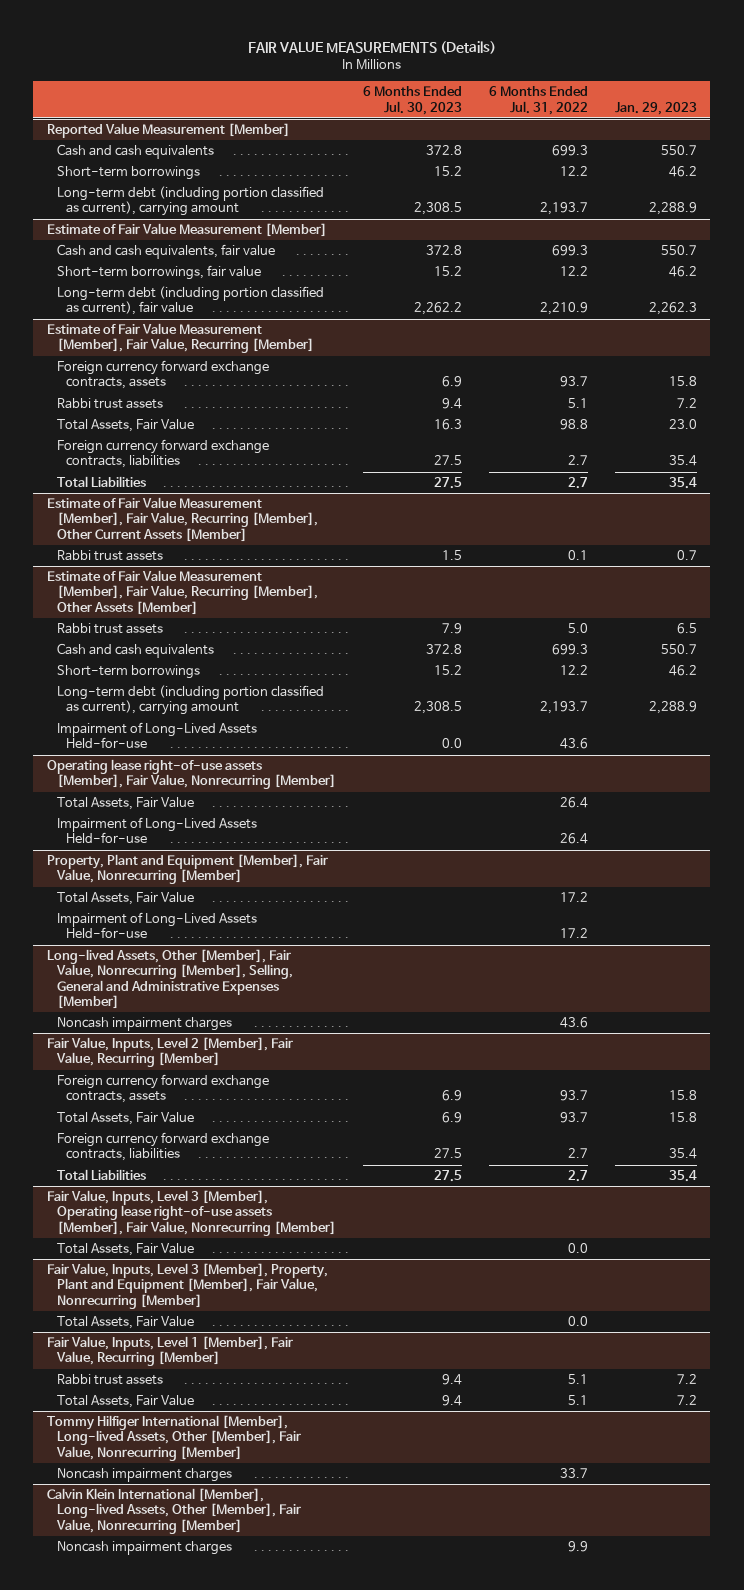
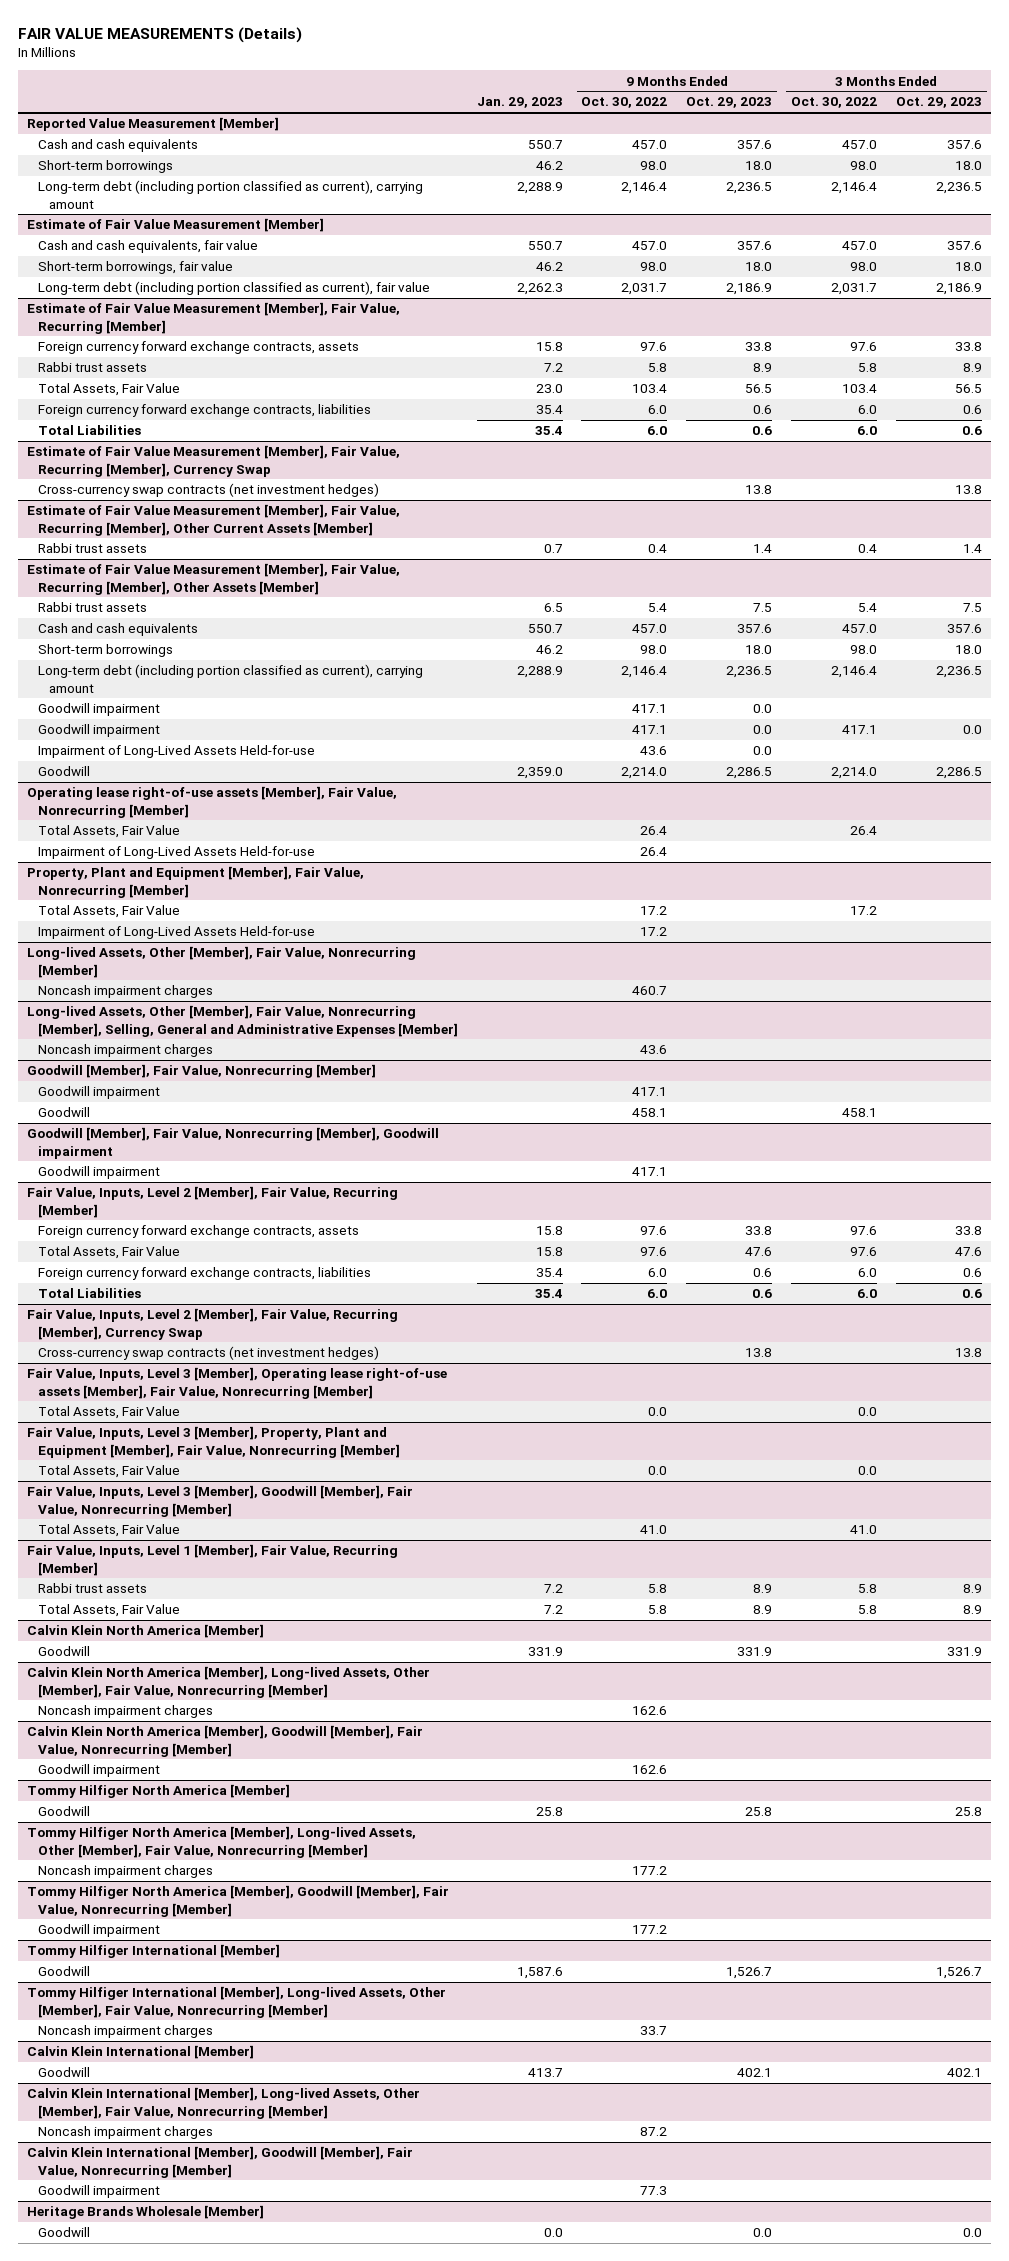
- | 6 Months Ended Jul. 30, 2023 | 6 Months Ended Jul. 31, 2022 | Jan. 29, 2023
+ | Jan. 29, 2023 | 9 Months Ended Oct. 30, 2022 | 9 Months Ended Oct. 29, 2023 | 3 Months Ended Oct. 30, 2022 | 3 Months Ended Oct. 29, 2023
+ Estimate of Fair Value Measurement [Member], Fair Value, Recurring [Member], Currency Swap
+ Cross-currency swap contracts (net investment hedges) | | | 13.8 | | 13.8
@ Estimate of Fair Value Measurement [Member], Fair Value, Recurring [Member], Other Assets [Member]
+ Goodwill impairment | | 417.1 | 0.0 | |
+ Goodwill impairment | | 417.1 | 0.0 | 417.1 | 0.0
+ Goodwill | 2,359.0 | 2,214.0 | 2,286.5 | 2,214.0 | 2,286.5
+ Long-lived Assets, Other [Member], Fair Value, Nonrecurring [Member]
+ Noncash impairment charges | | 460.7 | | |
+ Goodwill [Member], Fair Value, Nonrecurring [Member]
+ Goodwill impairment | | 417.1 | | |
+ Goodwill | | 458.1 | | 458.1 |
+ Goodwill [Member], Fair Value, Nonrecurring [Member], Goodwill impairment
+ Goodwill impairment | | 417.1 | | |
+ Fair Value, Inputs, Level 2 [Member], Fair Value, Recurring [Member], Currency Swap
+ Cross-currency swap contracts (net investment hedges) | | | 13.8 | | 13.8
+ Fair Value, Inputs, Level 3 [Member], Goodwill [Member], Fair Value, Nonrecurring [Member]
+ Total Assets, Fair Value | | 41.0 | | 41.0 |
+ Calvin Klein North America [Member]
+ Goodwill | 331.9 | | 331.9 | | 331.9
+ Calvin Klein North America [Member], Long-lived Assets, Other [Member], Fair Value, Nonrecurring [Member]
+ Noncash impairment charges | | 162.6 | | |
+ Calvin Klein North America [Member], Goodwill [Member], Fair Value, Nonrecurring [Member]
+ Goodwill impairment | | 162.6 | | |
+ Tommy Hilfiger North America [Member]
+ Goodwill | 25.8 | | 25.8 | | 25.8
+ Tommy Hilfiger North America [Member], Long-lived Assets, Other [Member], Fair Value, Nonrecurring [Member]
+ Noncash impairment charges | | 177.2 | | |
+ Tommy Hilfiger North America [Member], Goodwill [Member], Fair Value, Nonrecurring [Member]
+ Goodwill impairment | | 177.2 | | |
+ Tommy Hilfiger International [Member]
+ Goodwill | 1,587.6 | | 1,526.7 | | 1,526.7
+ Calvin Klein International [Member]
+ Goodwill | 413.7 | | 402.1 | | 402.1
+ Calvin Klein International [Member], Goodwill [Member], Fair Value, Nonrecurring [Member]
+ Goodwill impairment | | 77.3 | | |
+ Heritage Brands Wholesale [Member]
+ Goodwill | 0.0 | | 0.0 | | 0.0

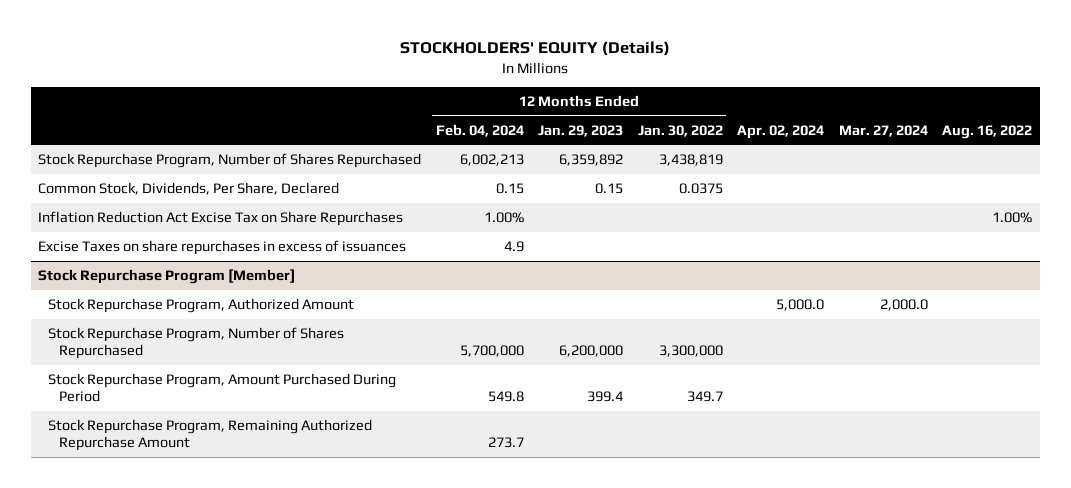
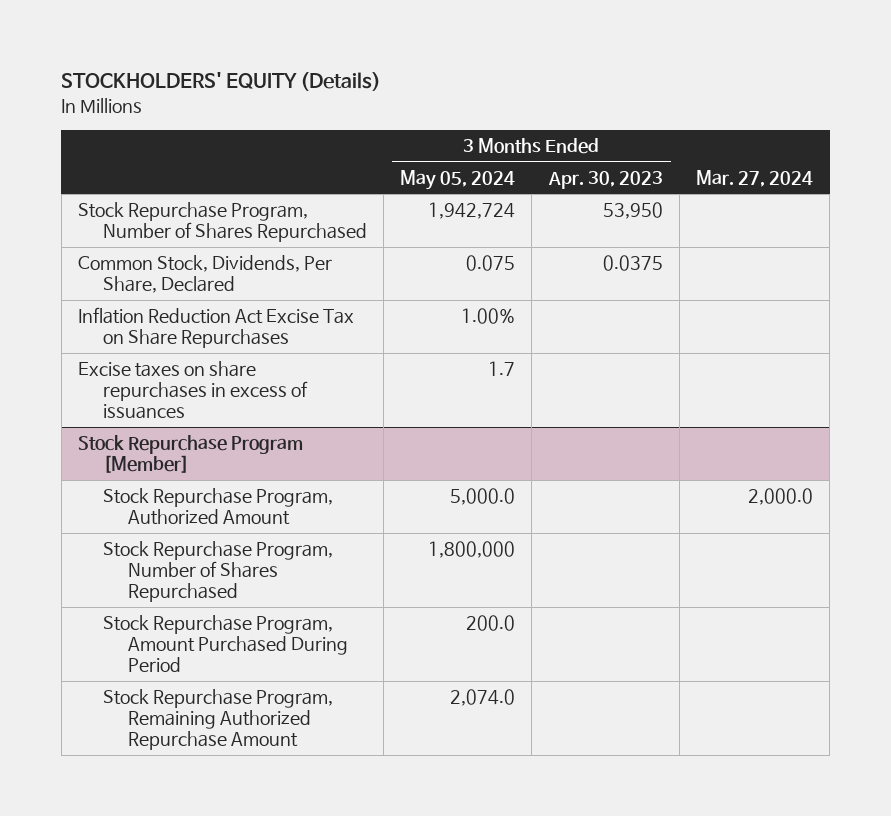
- | 12 Months Ended Feb. 04, 2024 | 12 Months Ended Jan. 29, 2023 | 12 Months Ended Jan. 30, 2022 | Apr. 02, 2024 | Mar. 27, 2024 | Aug. 16, 2022
+ | 3 Months Ended May 05, 2024 | 3 Months Ended Apr. 30, 2023 | Mar. 27, 2024
- Excise Taxes on share repurchases in excess of issuances | 4.9 | | | | |
+ Excise taxes on share repurchases in excess of issuances | 1.7 | |

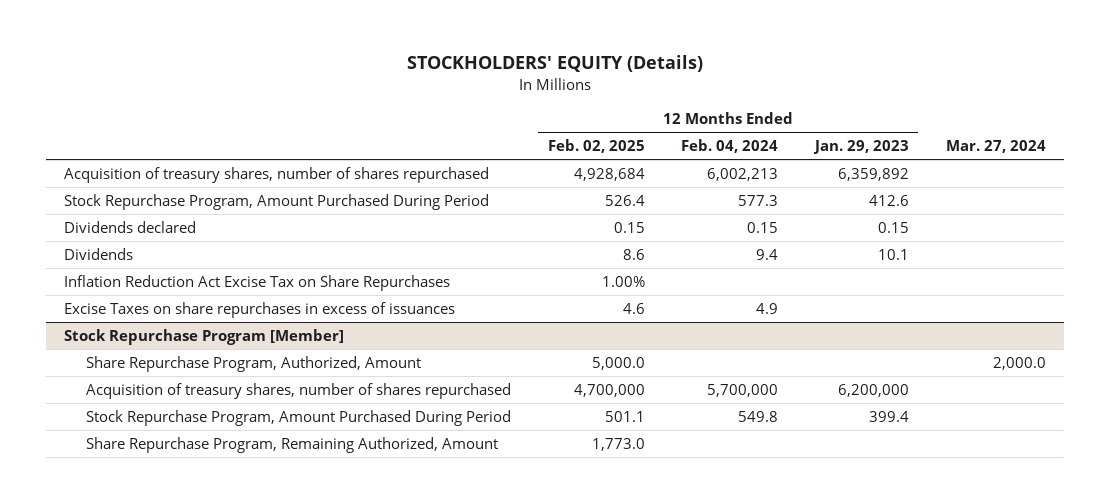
- | 3 Months Ended May 05, 2024 | 3 Months Ended Apr. 30, 2023 | Mar. 27, 2024
+ | 12 Months Ended Feb. 02, 2025 | 12 Months Ended Feb. 04, 2024 | 12 Months Ended Jan. 29, 2023 | Mar. 27, 2024
- Stock Repurchase Program, Number of Shares Repurchased | 1,942,724 | 53,950 |
- Common Stock, Dividends, Per Share, Declared | 0.075 | 0.0375 |
+ Acquisition of treasury shares, number of shares repurchased | 4,928,684 | 6,002,213 | 6,359,892 |
+ Stock Repurchase Program, Amount Purchased During Period | 526.4 | 577.3 | 412.6 |
+ Dividends declared | 0.15 | 0.15 | 0.15 |
+ Dividends | 8.6 | 9.4 | 10.1 |
- Excise taxes on share repurchases in excess of issuances | 1.7 | |
+ Excise Taxes on share repurchases in excess of issuances | 4.6 | 4.9 | |
@ Stock Repurchase Program [Member]
- Stock Repurchase Program, Authorized Amount | 5,000.0 | | 2,000.0
- Stock Repurchase Program, Number of Shares Repurchased | 1,800,000 | |
+ Share Repurchase Program, Authorized, Amount | 5,000.0 | | | 2,000.0
+ Acquisition of treasury shares, number of shares repurchased | 4,700,000 | 5,700,000 | 6,200,000 |
- Stock Repurchase Program, Remaining Authorized Repurchase Amount | 2,074.0 | |
+ Share Repurchase Program, Remaining Authorized, Amount | 1,773.0 | | |

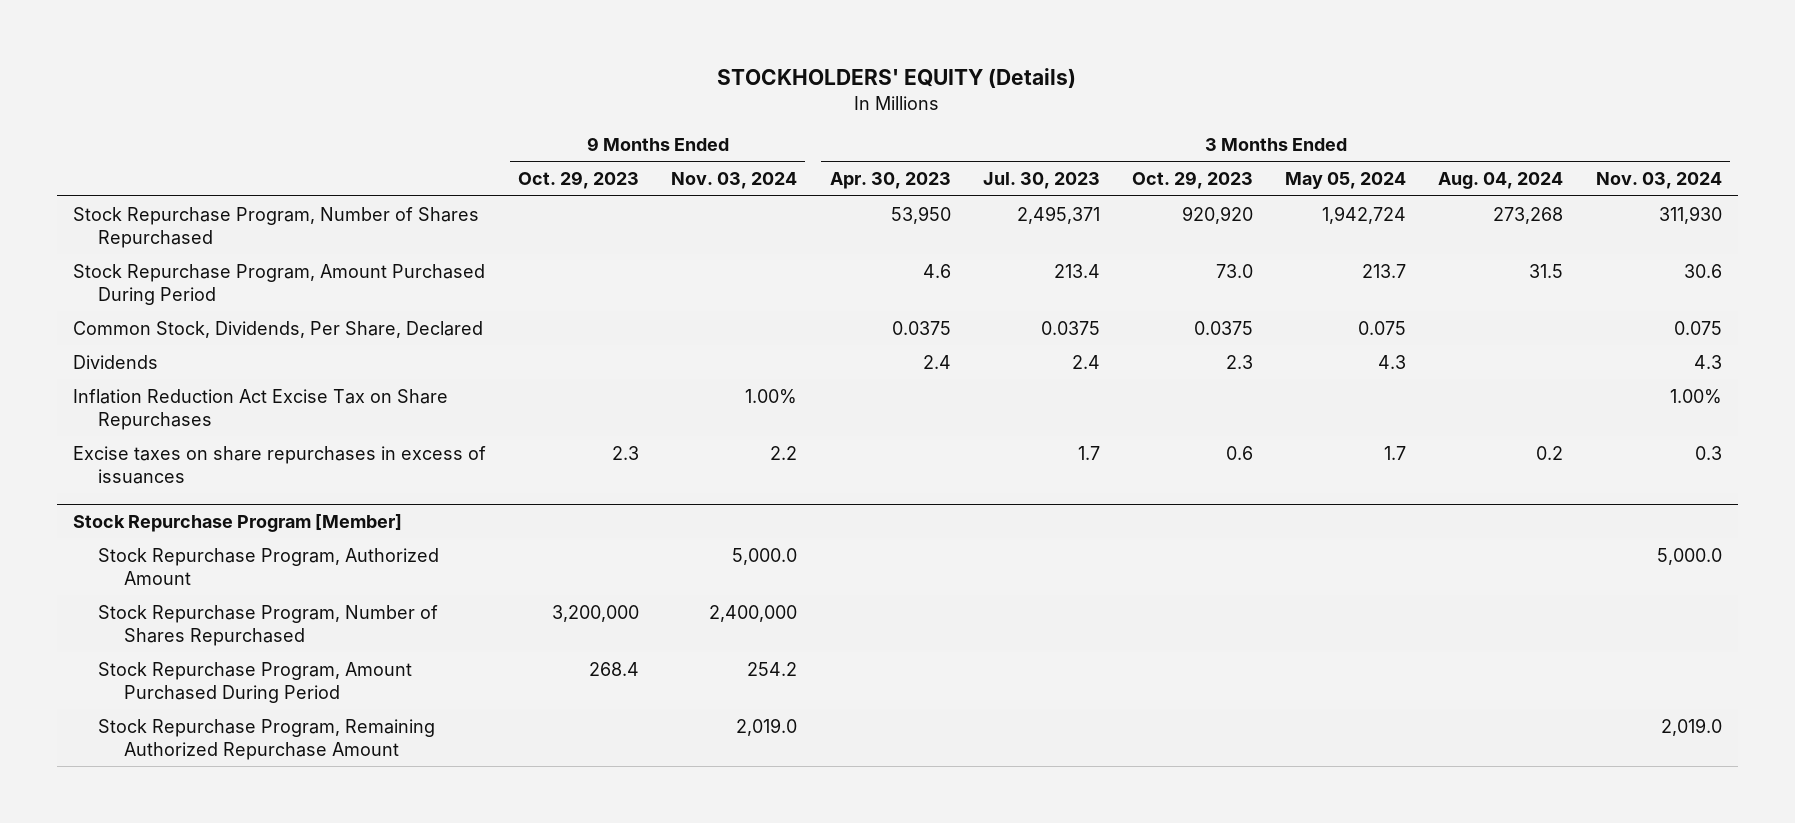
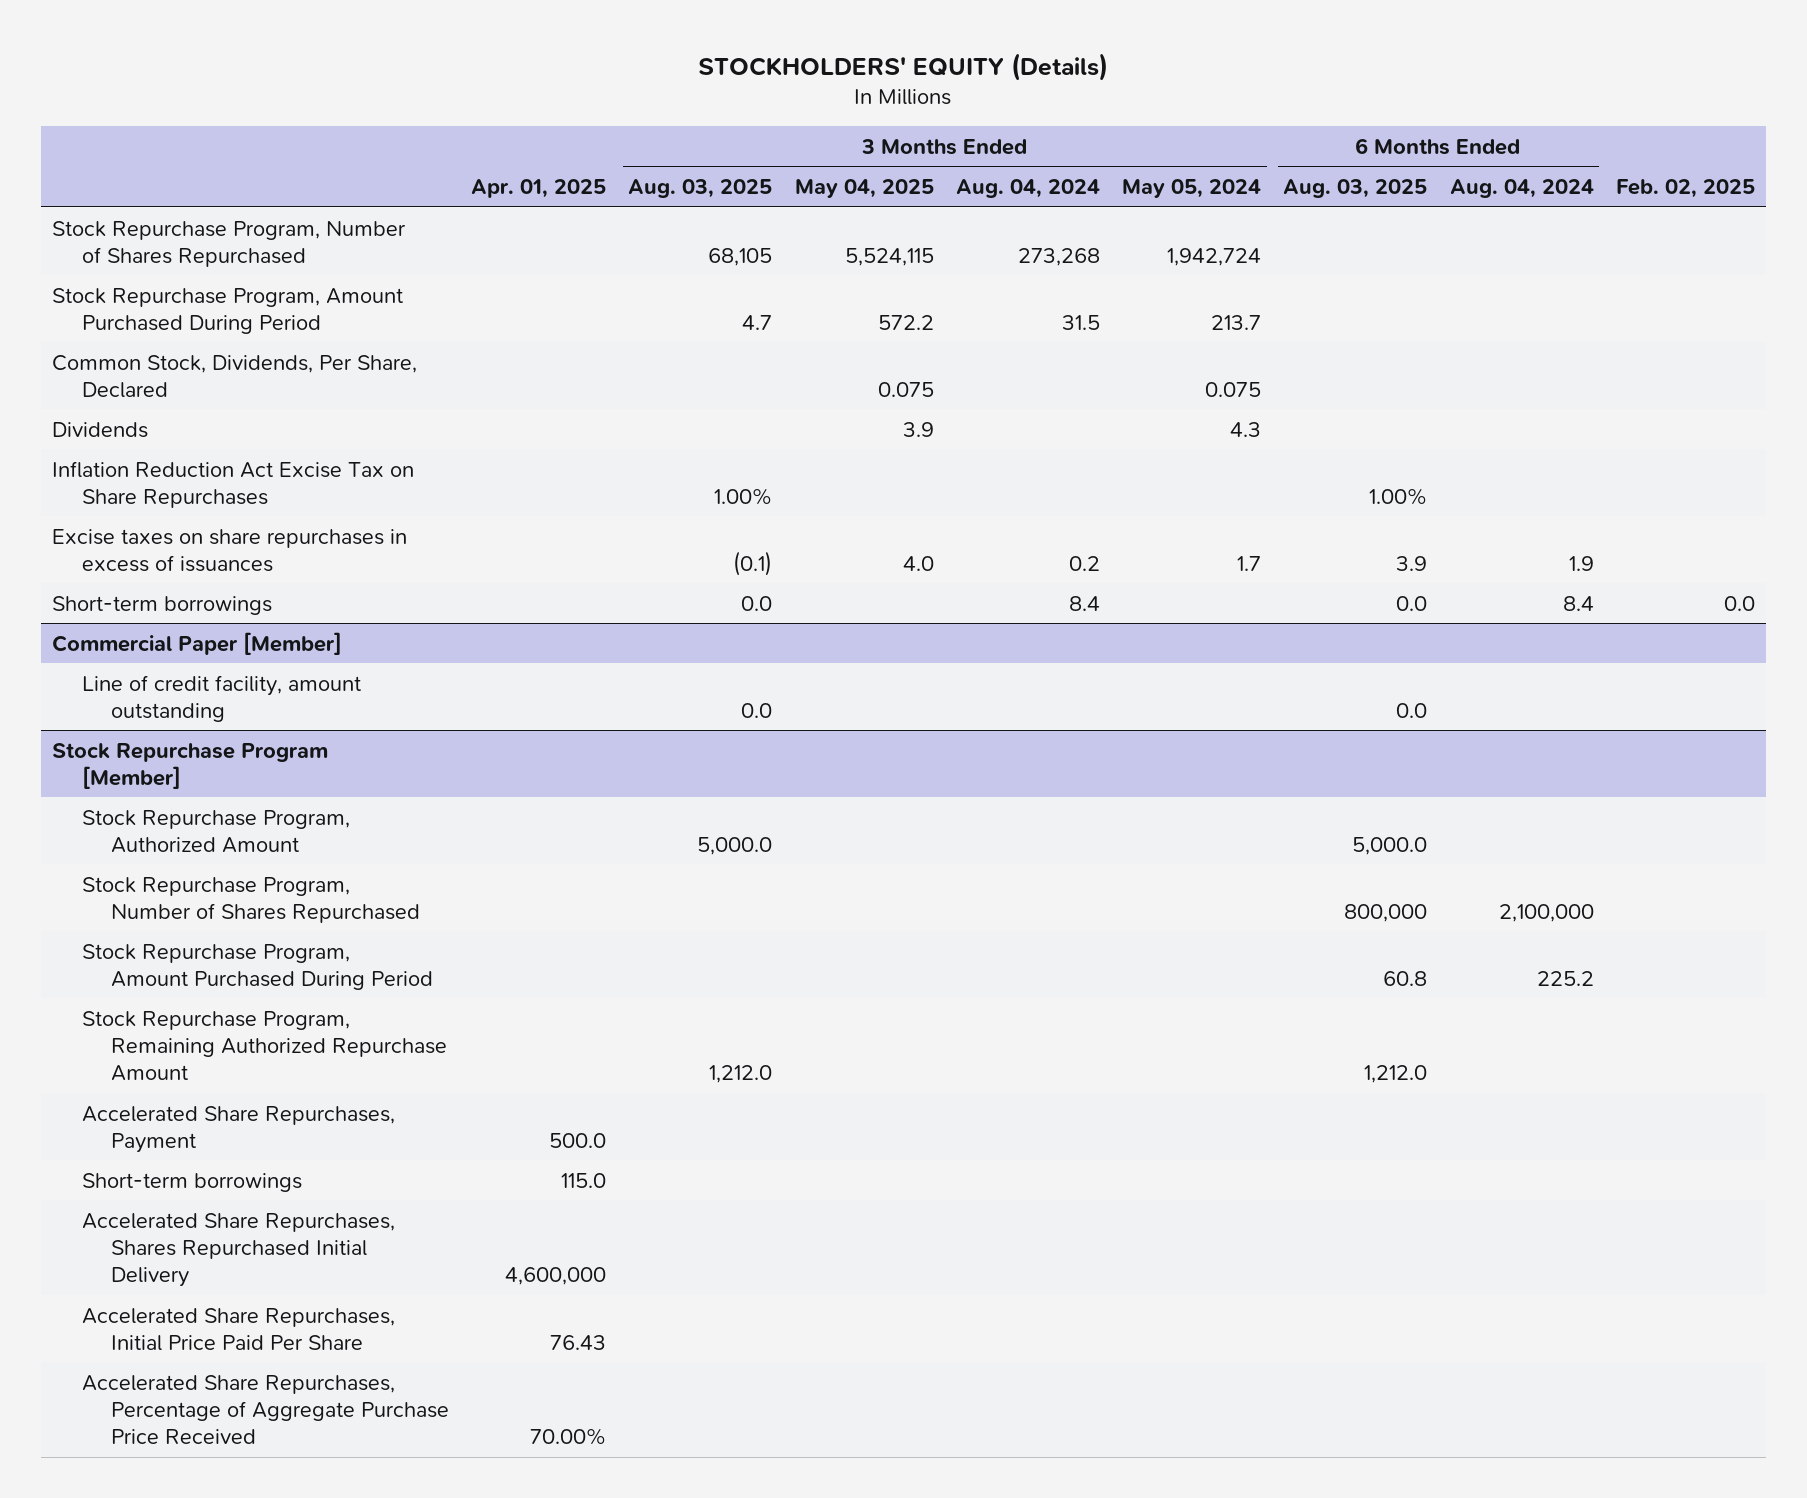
- | 9 Months Ended Oct. 29, 2023 | 9 Months Ended Nov. 03, 2024 | 3 Months Ended Apr. 30, 2023 | 3 Months Ended Jul. 30, 2023 | 3 Months Ended Oct. 29, 2023 | 3 Months Ended May 05, 2024 | 3 Months Ended Aug. 04, 2024 | 3 Months Ended Nov. 03, 2024
+ | Apr. 01, 2025 | 3 Months Ended Aug. 03, 2025 | 3 Months Ended May 04, 2025 | 3 Months Ended Aug. 04, 2024 | 3 Months Ended May 05, 2024 | 6 Months Ended Aug. 03, 2025 | 6 Months Ended Aug. 04, 2024 | Feb. 02, 2025
+ Short-term borrowings | | 0.0 | | 8.4 | | 0.0 | 8.4 | 0.0
+ Commercial Paper [Member]
+ Line of credit facility, amount outstanding | | 0.0 | | | | 0.0 | |
@ Stock Repurchase Program [Member]
+ Accelerated Share Repurchases, Payment | 500.0 | | | | | | |
+ Short-term borrowings | 115.0 | | | | | | |
+ Accelerated Share Repurchases, Shares Repurchased Initial Delivery | 4,600,000 | | | | | | |
+ Accelerated Share Repurchases, Initial Price Paid Per Share | 76.43 | | | | | | |
+ Accelerated Share Repurchases, Percentage of Aggregate Purchase Price Received | 70.00% | | | | | | |

